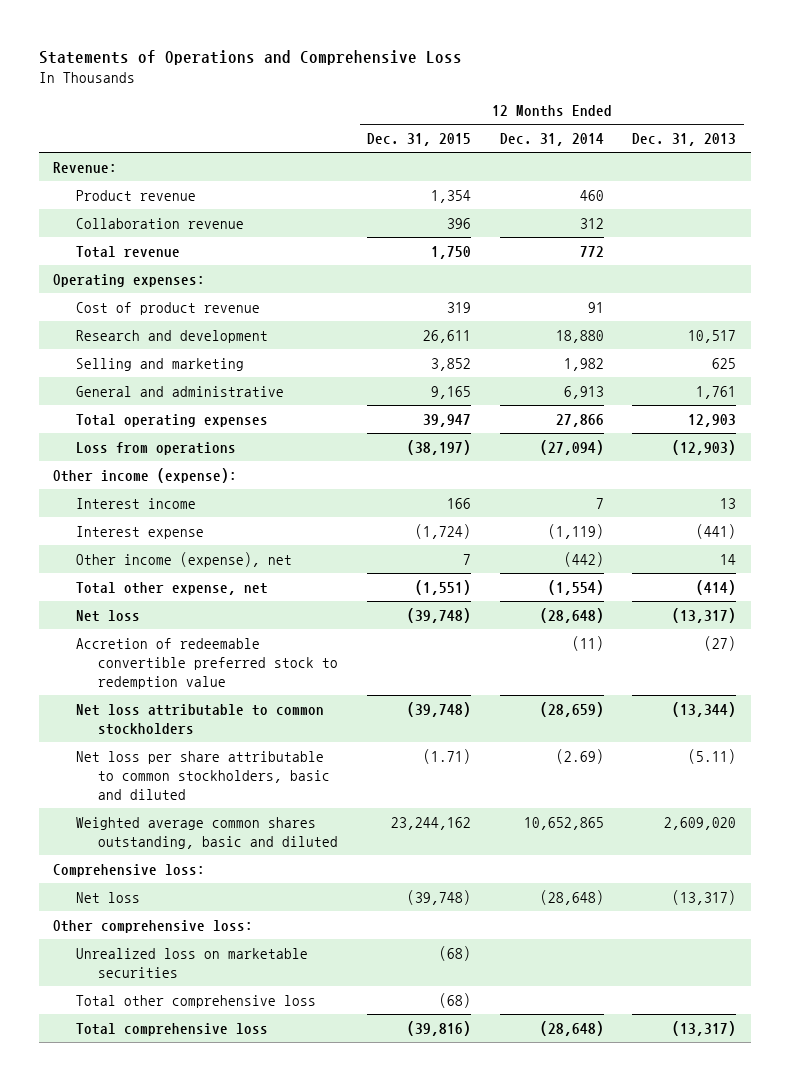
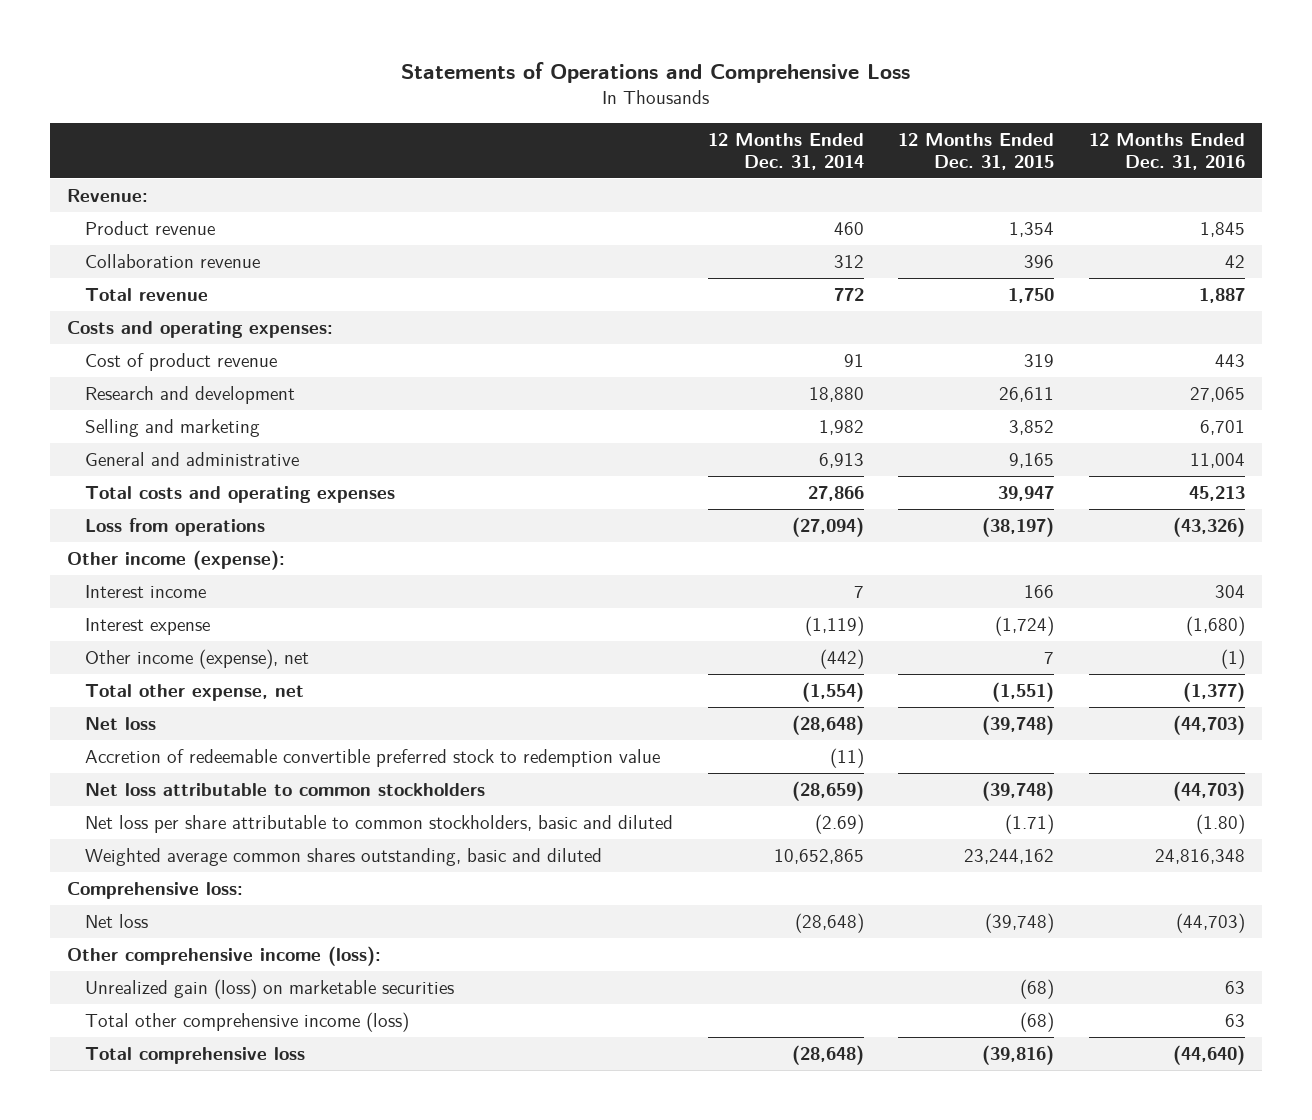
- | 12 Months Ended Dec. 31, 2015 | 12 Months Ended Dec. 31, 2014 | 12 Months Ended Dec. 31, 2013
+ | 12 Months Ended Dec. 31, 2014 | 12 Months Ended Dec. 31, 2015 | 12 Months Ended Dec. 31, 2016
- Operating expenses:
+ Costs and operating expenses:
- Total operating expenses | 39,947 | 27,866 | 12,903
+ Total costs and operating expenses | 27,866 | 39,947 | 45,213
- Other comprehensive loss:
- Unrealized loss on marketable securities | (68) | |
- Total other comprehensive loss | (68) | |
+ Other comprehensive income (loss):
+ Unrealized gain (loss) on marketable securities | | (68) | 63
+ Total other comprehensive income (loss) | | (68) | 63

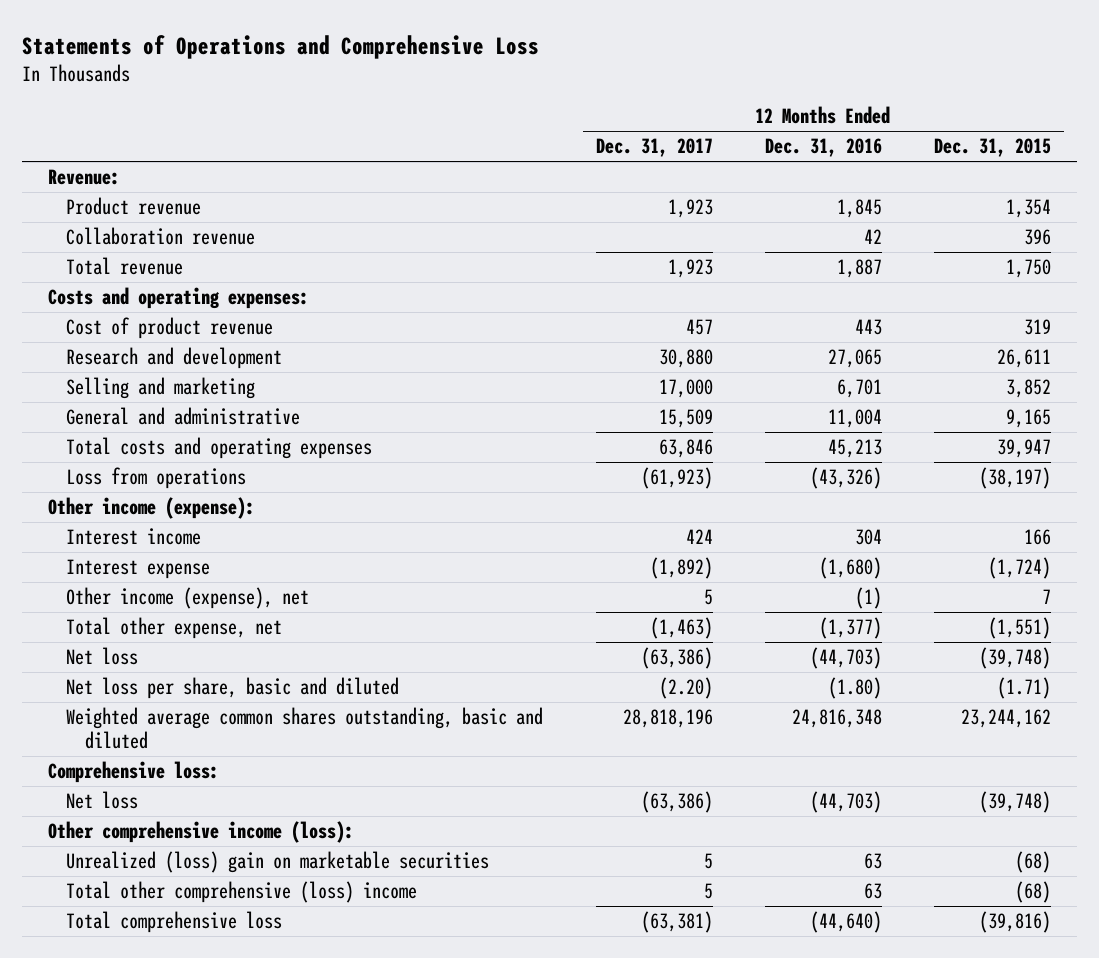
- | 12 Months Ended Dec. 31, 2014 | 12 Months Ended Dec. 31, 2015 | 12 Months Ended Dec. 31, 2016
+ | 12 Months Ended Dec. 31, 2017 | 12 Months Ended Dec. 31, 2016 | 12 Months Ended Dec. 31, 2015
- Accretion of redeemable convertible preferred stock to redemption value | (11) | |
- Net loss attributable to common stockholders | (28,659) | (39,748) | (44,703)
- Net loss per share attributable to common stockholders, basic and diluted | (2.69) | (1.71) | (1.80)
+ Net loss per share, basic and diluted | (2.20) | (1.80) | (1.71)
- Unrealized gain (loss) on marketable securities | | (68) | 63
- Total other comprehensive income (loss) | | (68) | 63
+ Unrealized (loss) gain on marketable securities | 5 | 63 | (68)
+ Total other comprehensive (loss) income | 5 | 63 | (68)

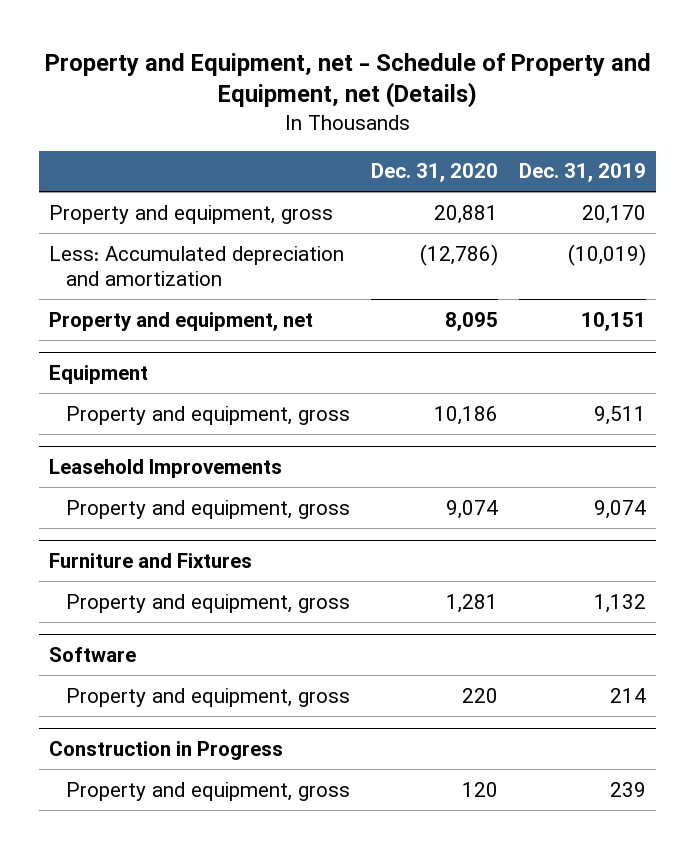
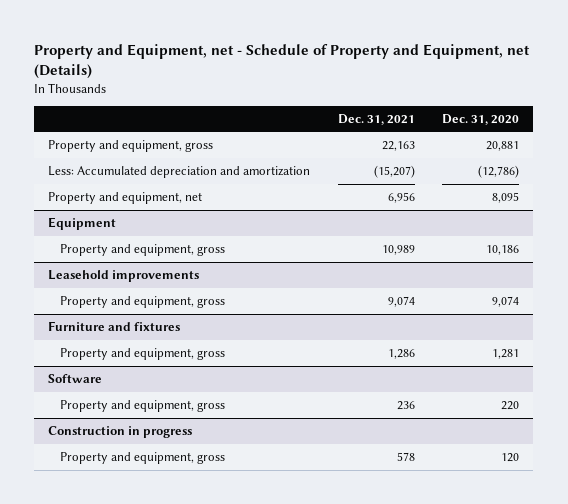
- | Dec. 31, 2020 | Dec. 31, 2019
+ | Dec. 31, 2021 | Dec. 31, 2020
- Leasehold Improvements
+ Leasehold improvements
- Furniture and Fixtures
+ Furniture and fixtures
- Construction in Progress
+ Construction in progress

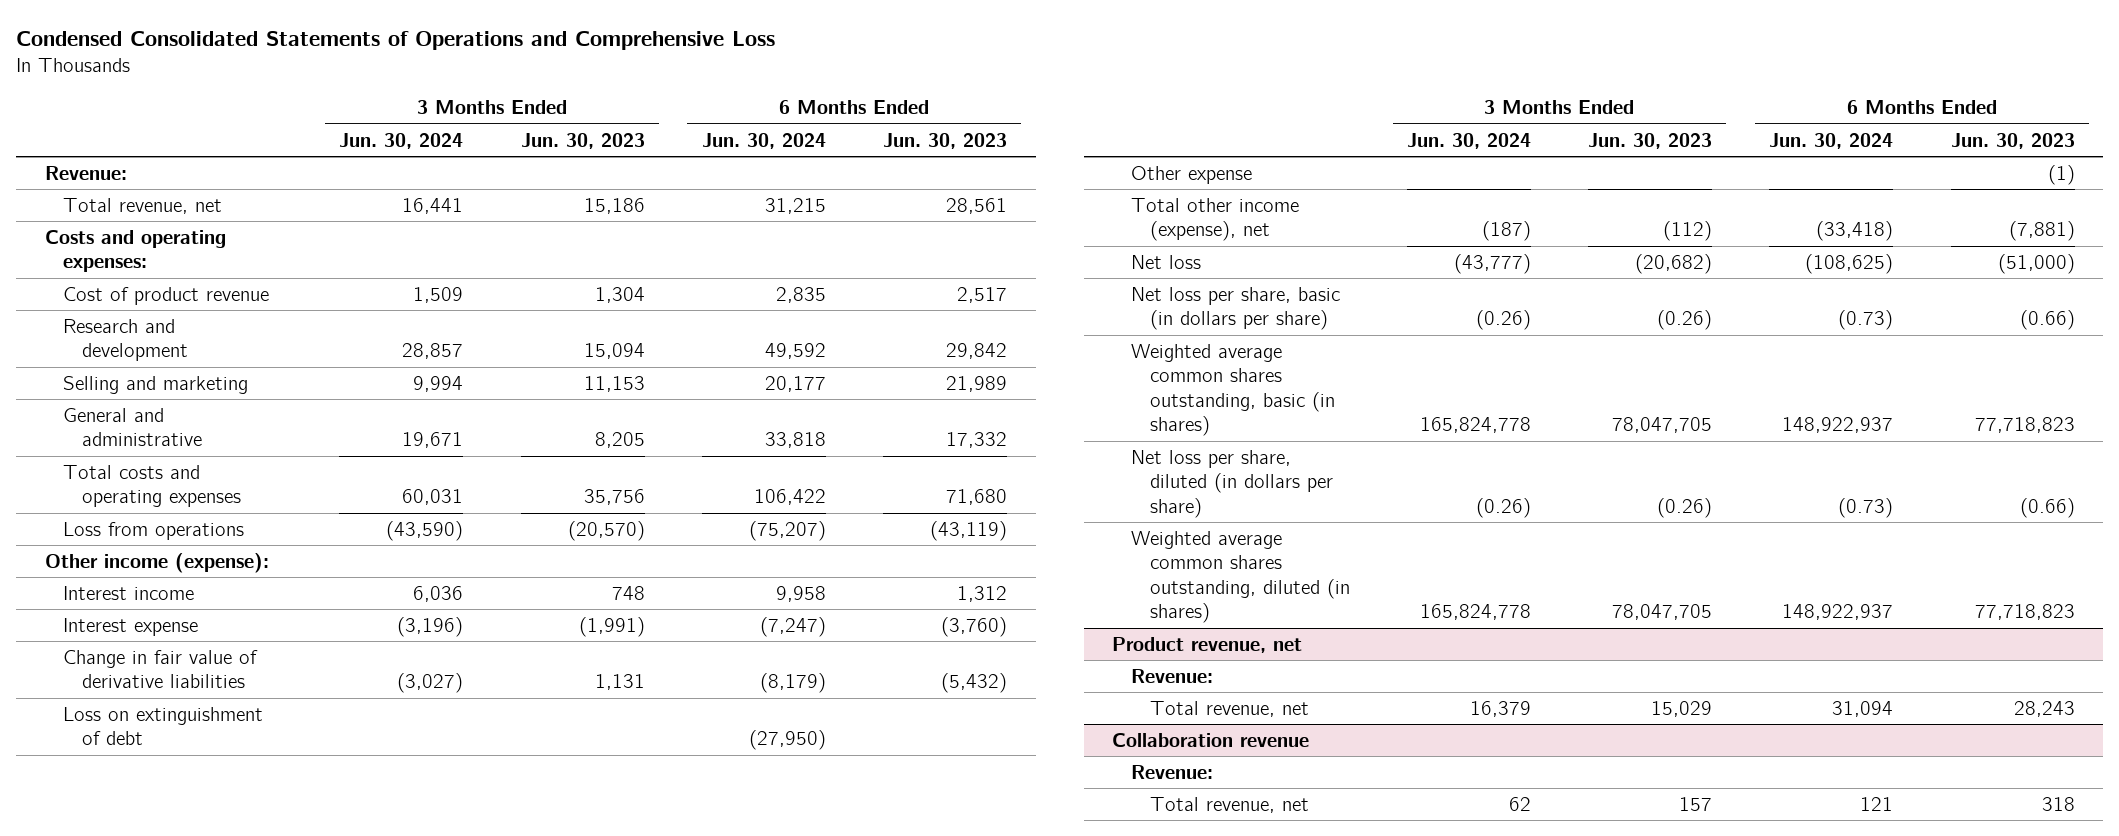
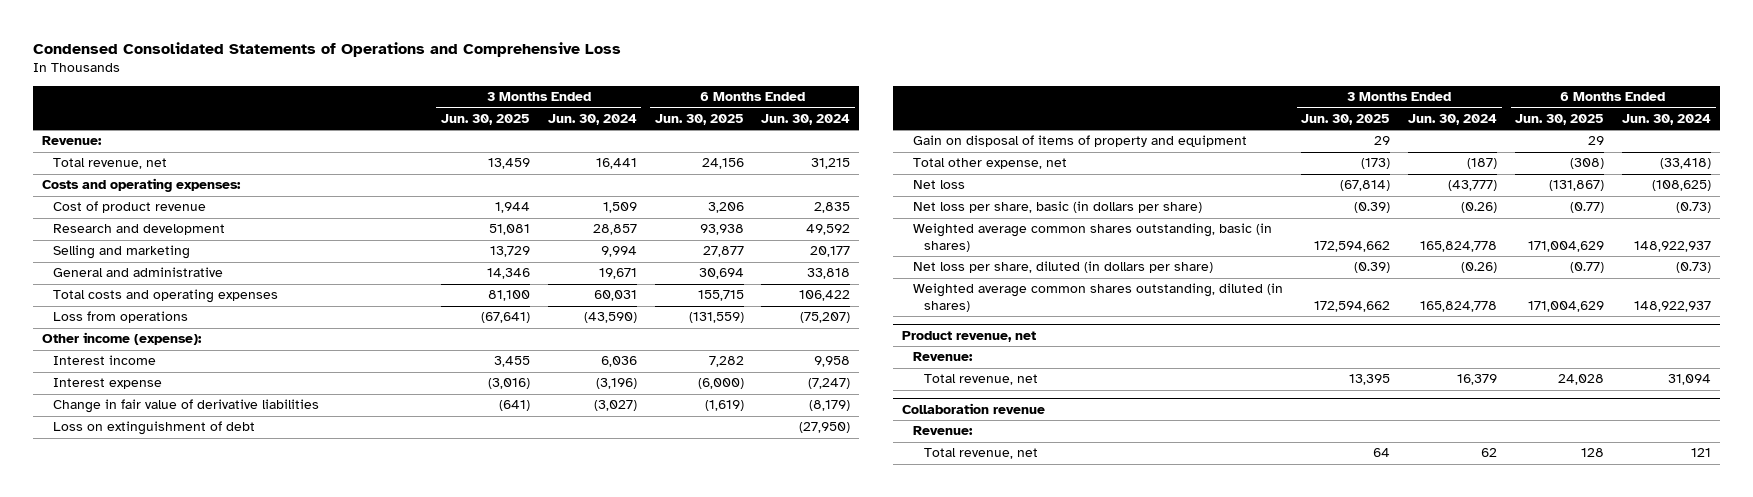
- | 3 Months Ended Jun. 30, 2024 | 3 Months Ended Jun. 30, 2023 | 6 Months Ended Jun. 30, 2024 | 6 Months Ended Jun. 30, 2023
+ | 3 Months Ended Jun. 30, 2025 | 3 Months Ended Jun. 30, 2024 | 6 Months Ended Jun. 30, 2025 | 6 Months Ended Jun. 30, 2024
- Other expense | | | | (1)
- Total other income (expense), net | (187) | (112) | (33,418) | (7,881)
+ Gain on disposal of items of property and equipment | 29 | | 29 |
+ Total other expense, net | (173) | (187) | (308) | (33,418)

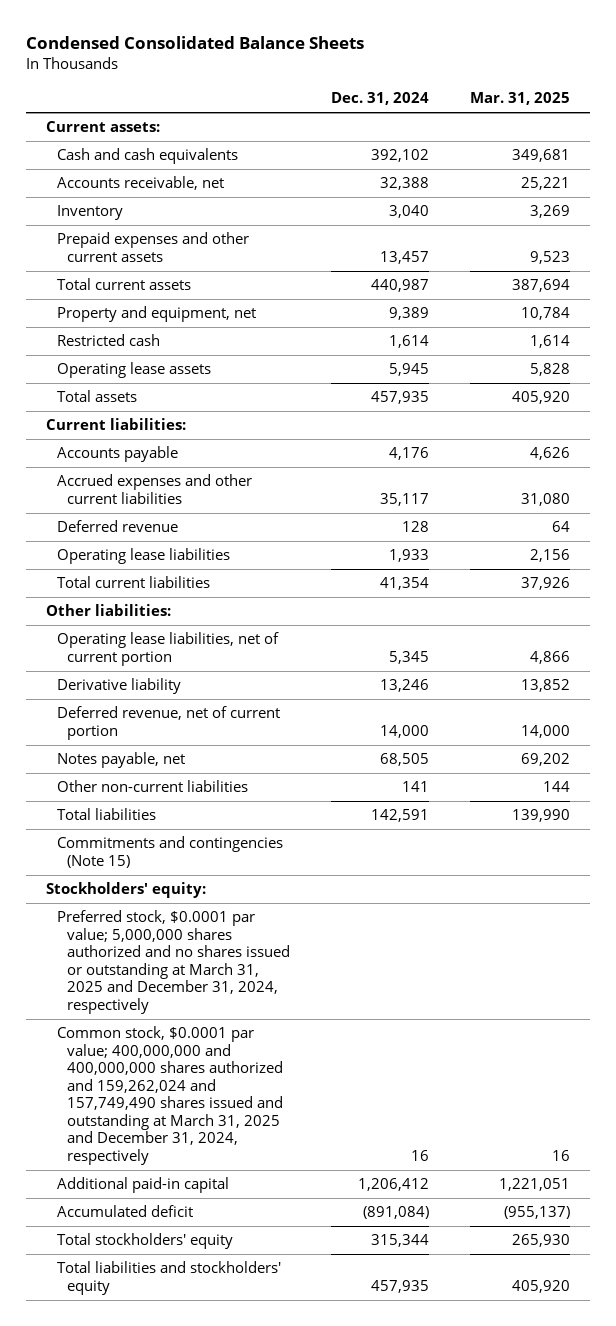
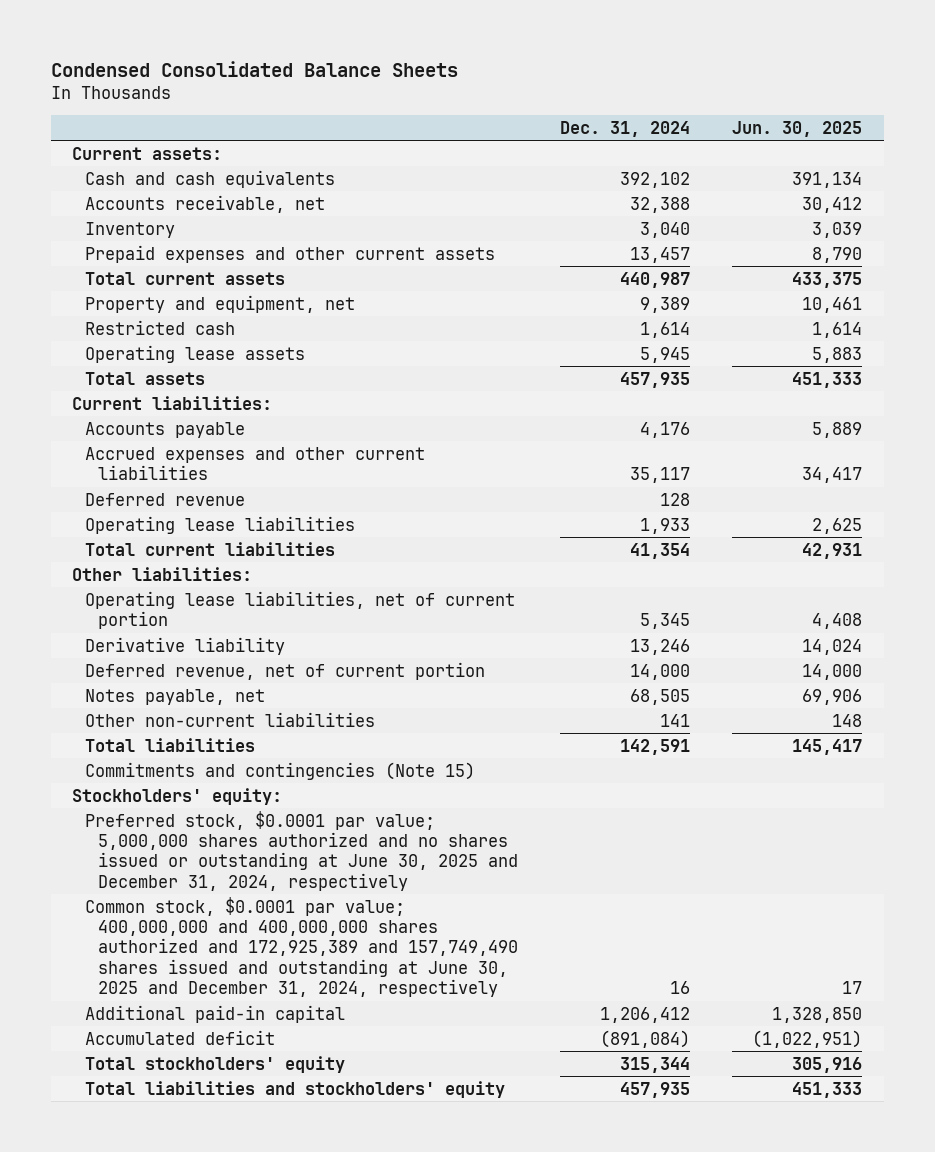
- | Dec. 31, 2024 | Mar. 31, 2025
+ | Dec. 31, 2024 | Jun. 30, 2025
- Preferred stock, $0.0001 par value; 5,000,000 shares authorized and no shares issued or outstanding at March 31, 2025 and December 31, 2024, respectively
- Common stock, $0.0001 par value; 400,000,000 and 400,000,000 shares authorized and 159,262,024 and 157,749,490 shares issued and outstanding at March 31, 2025 and December 31, 2024, respectively | 16 | 16
+ Preferred stock, $0.0001 par value; 5,000,000 shares authorized and no shares issued or outstanding at June 30, 2025 and December 31, 2024, respectively
+ Common stock, $0.0001 par value; 400,000,000 and 400,000,000 shares authorized and 172,925,389 and 157,749,490 shares issued and outstanding at June 30, 2025 and December 31, 2024, respectively | 16 | 17

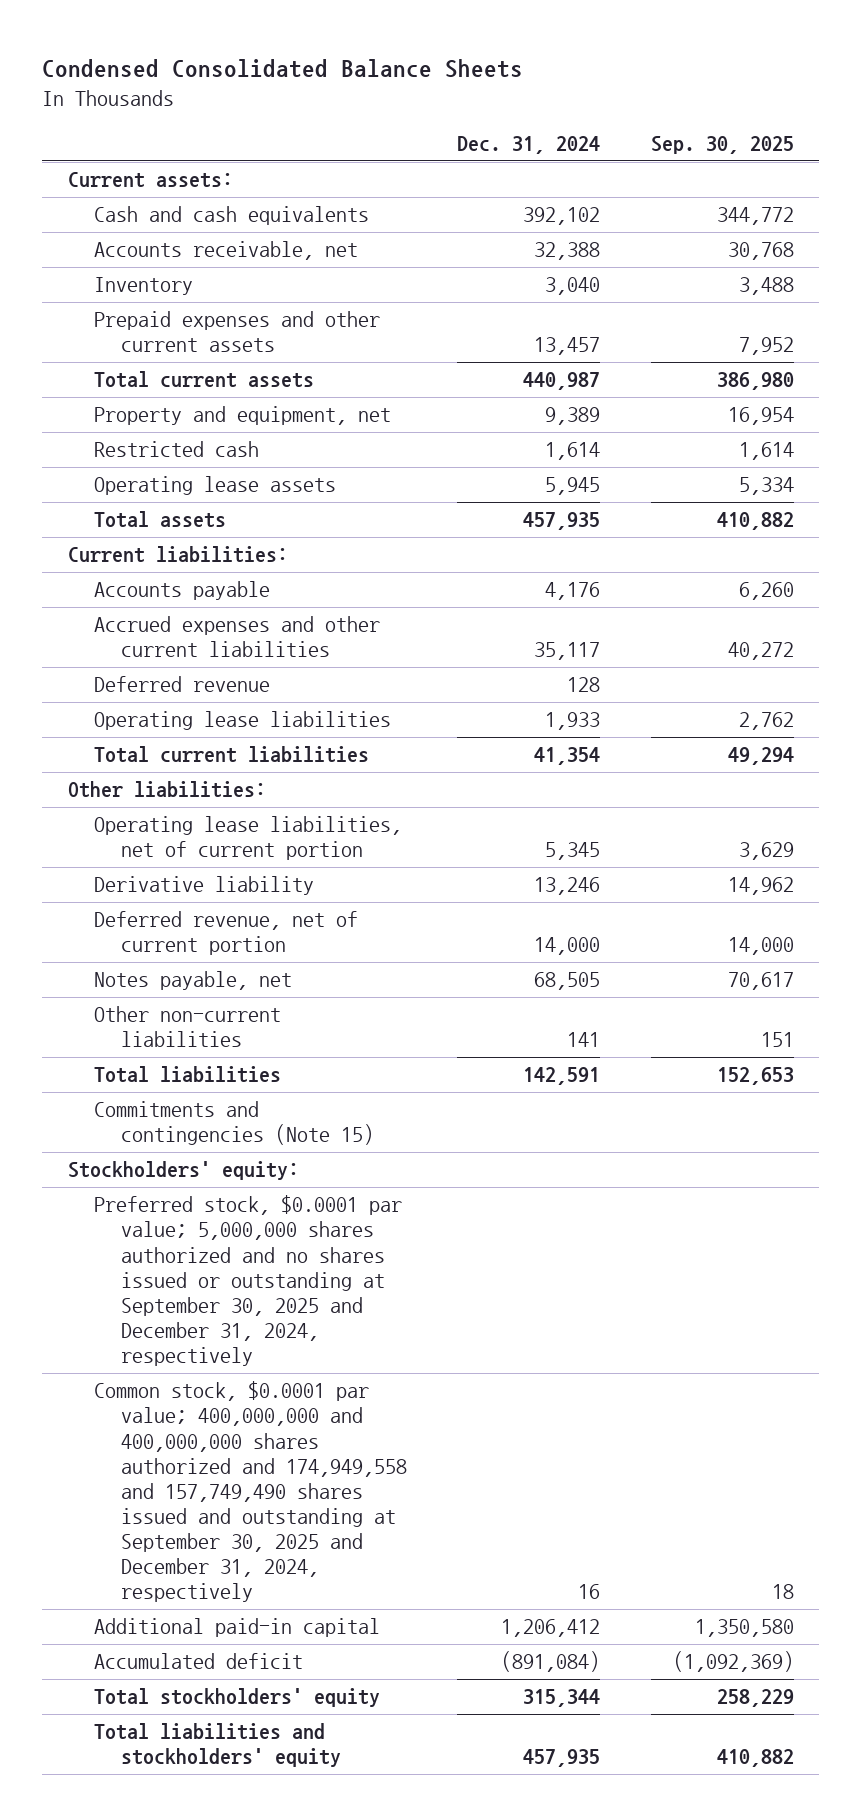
- | Dec. 31, 2024 | Jun. 30, 2025
+ | Dec. 31, 2024 | Sep. 30, 2025
- Preferred stock, $0.0001 par value; 5,000,000 shares authorized and no shares issued or outstanding at June 30, 2025 and December 31, 2024, respectively
- Common stock, $0.0001 par value; 400,000,000 and 400,000,000 shares authorized and 172,925,389 and 157,749,490 shares issued and outstanding at June 30, 2025 and December 31, 2024, respectively | 16 | 17
+ Preferred stock, $0.0001 par value; 5,000,000 shares authorized and no shares issued or outstanding at September 30, 2025 and December 31, 2024, respectively
+ Common stock, $0.0001 par value; 400,000,000 and 400,000,000 shares authorized and 174,949,558 and 157,749,490 shares issued and outstanding at September 30, 2025 and December 31, 2024, respectively | 16 | 18

